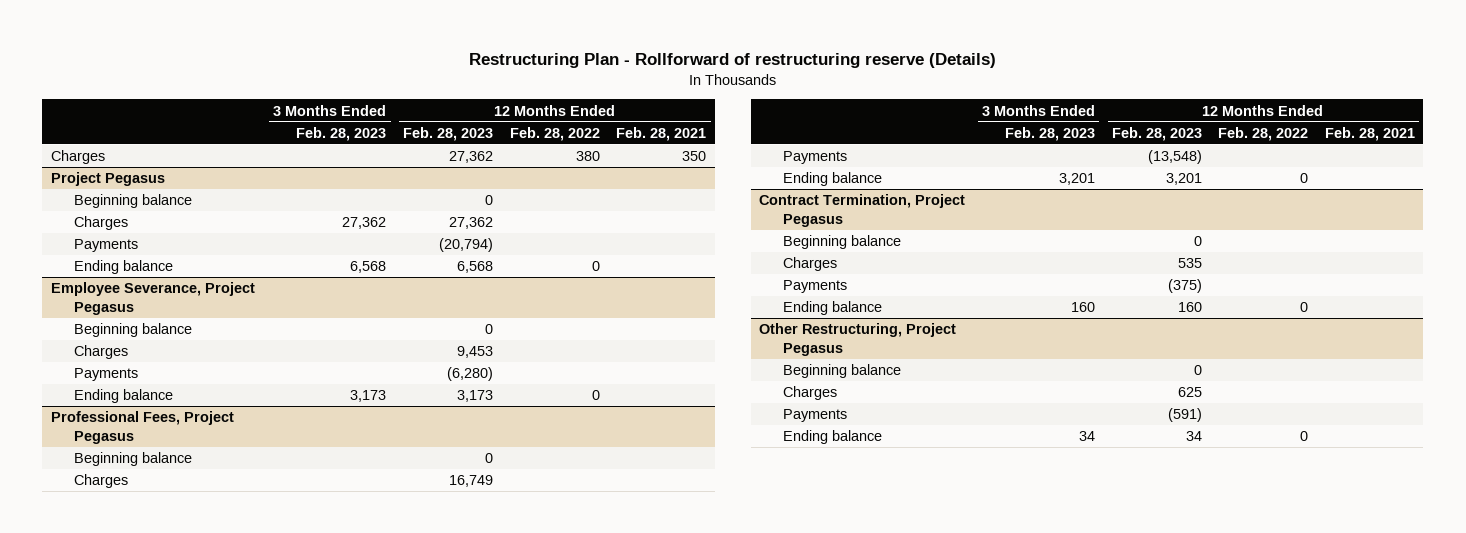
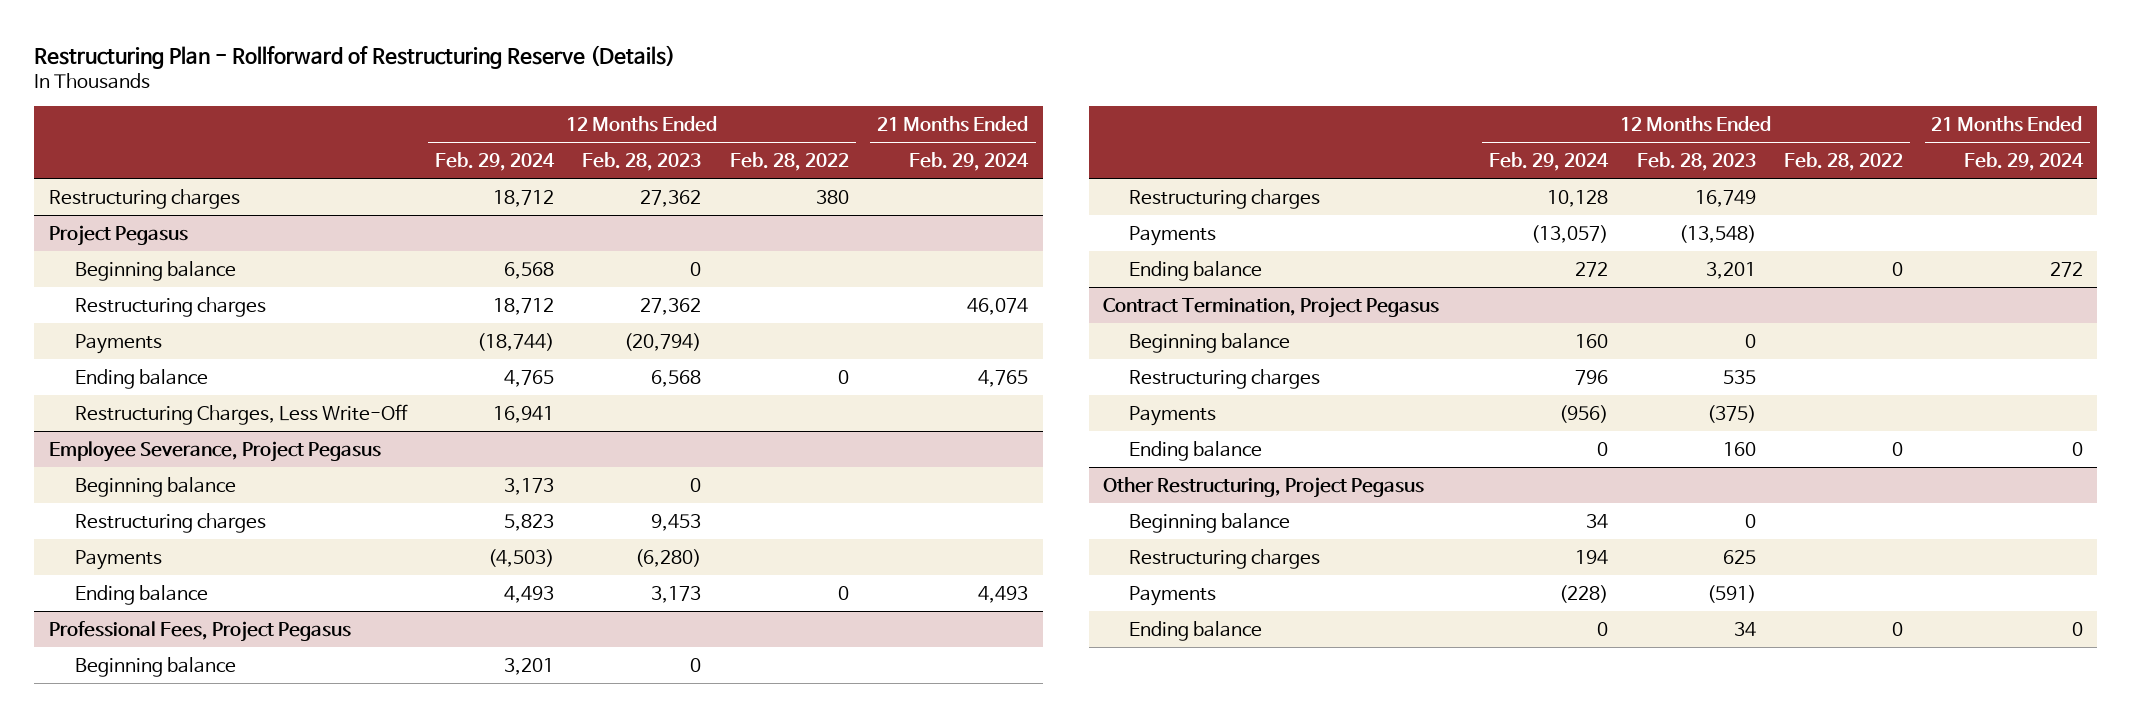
- Restructuring Plan - Rollforward of restructuring reserve (Details)
+ Restructuring Plan - Rollforward of Restructuring Reserve (Details)
- | 3 Months Ended Feb. 28, 2023 | 12 Months Ended Feb. 28, 2023 | 12 Months Ended Feb. 28, 2022 | 12 Months Ended Feb. 28, 2021
+ | 12 Months Ended Feb. 29, 2024 | 12 Months Ended Feb. 28, 2023 | 12 Months Ended Feb. 28, 2022 | 21 Months Ended Feb. 29, 2024
- Charges | | 27,362 | 380 | 350
+ Restructuring charges | 18,712 | 27,362 | 380 |
@ Project Pegasus
- Charges | 27,362 | 27,362 | |
+ Restructuring charges | 18,712 | 27,362 | | 46,074
+ Restructuring Charges, Less Write-Off | 16,941 | | |
@ Employee Severance, Project Pegasus
- Charges | | 9,453 | |
+ Restructuring charges | 5,823 | 9,453 | |
@ Professional Fees, Project Pegasus
- Charges | | 16,749 | |
+ Restructuring charges | 10,128 | 16,749 | |
@ Contract Termination, Project Pegasus
- Charges | | 535 | |
+ Restructuring charges | 796 | 535 | |
@ Other Restructuring, Project Pegasus
- Charges | | 625 | |
+ Restructuring charges | 194 | 625 | |

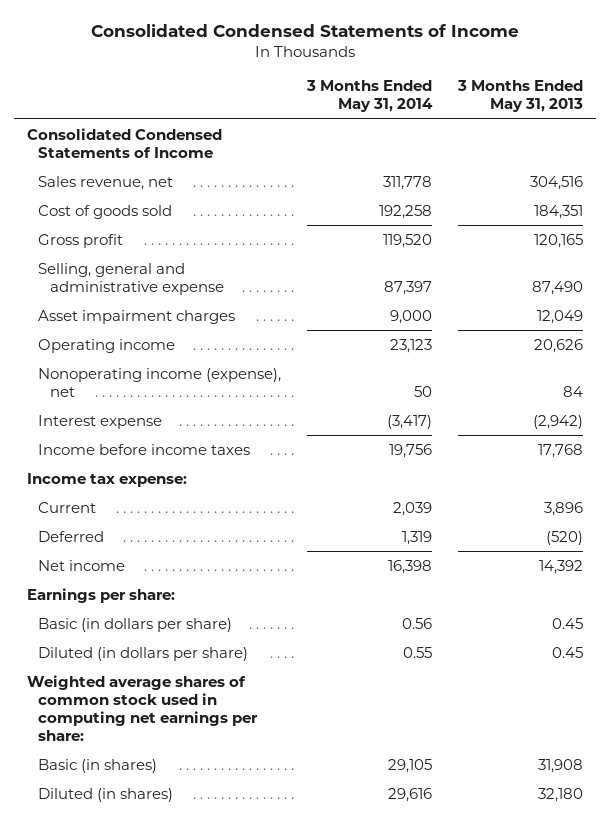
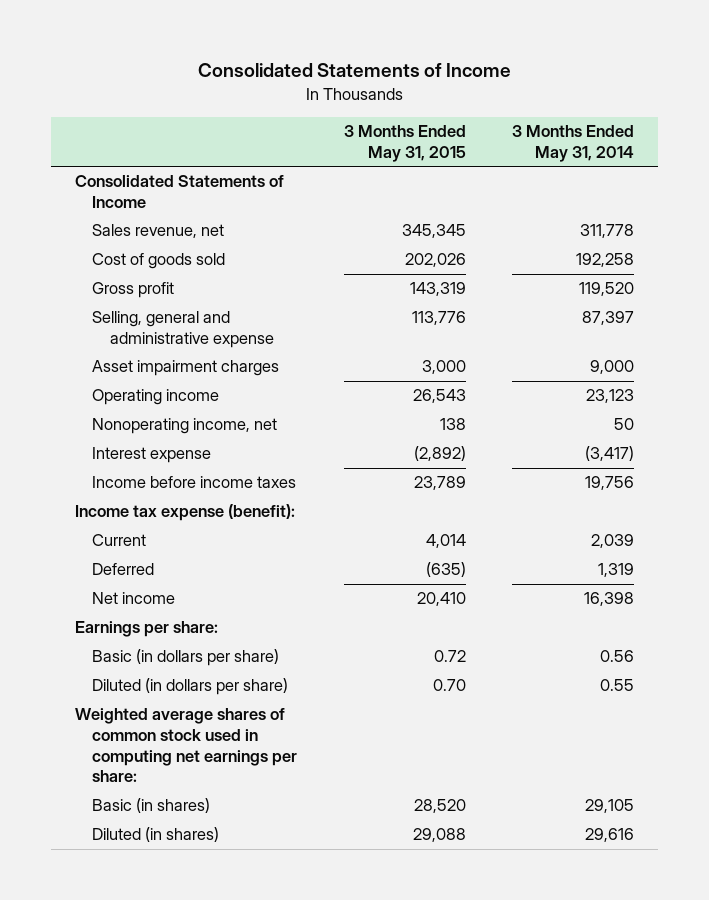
- Consolidated Condensed Statements of Income
+ Consolidated Statements of Income
- | 3 Months Ended May 31, 2014 | 3 Months Ended May 31, 2013
+ | 3 Months Ended May 31, 2015 | 3 Months Ended May 31, 2014
- Consolidated Condensed Statements of Income
+ Consolidated Statements of Income
- Nonoperating income (expense), net | 50 | 84
+ Nonoperating income, net | 138 | 50
- Income tax expense:
+ Income tax expense (benefit):

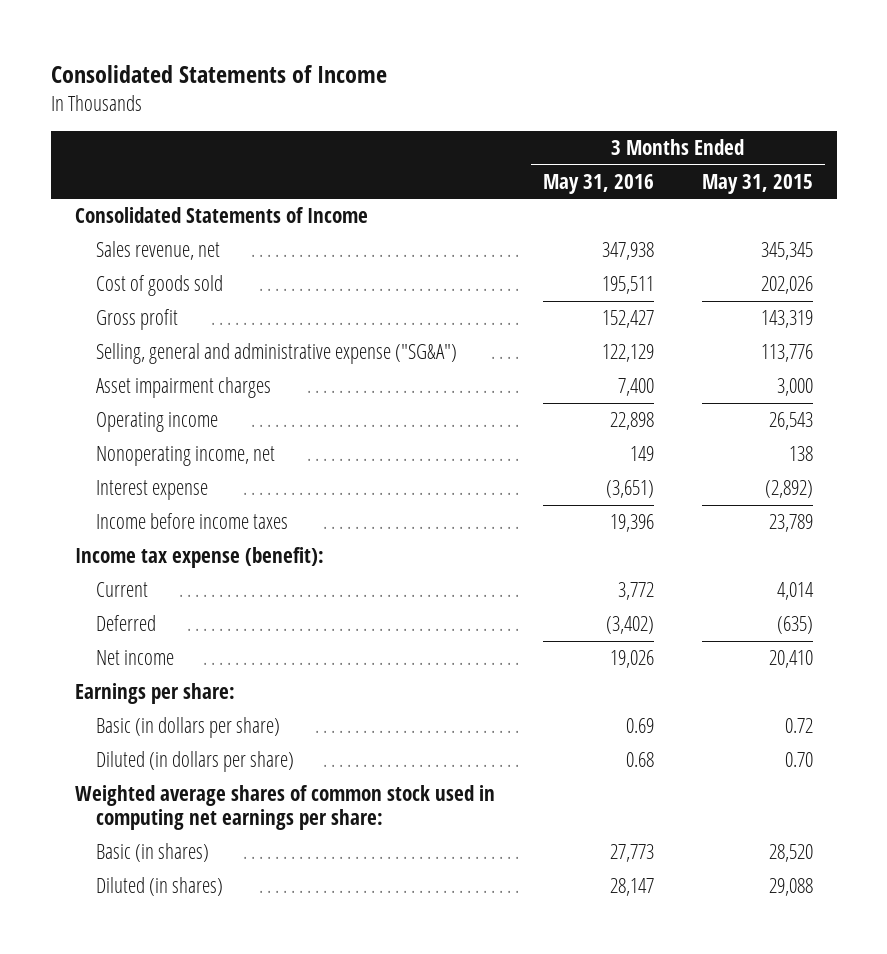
- | 3 Months Ended May 31, 2015 | 3 Months Ended May 31, 2014
+ | 3 Months Ended May 31, 2016 | 3 Months Ended May 31, 2015
- Selling, general and administrative expense | 113,776 | 87,397
+ Selling, general and administrative expense ("SG&A") | 122,129 | 113,776

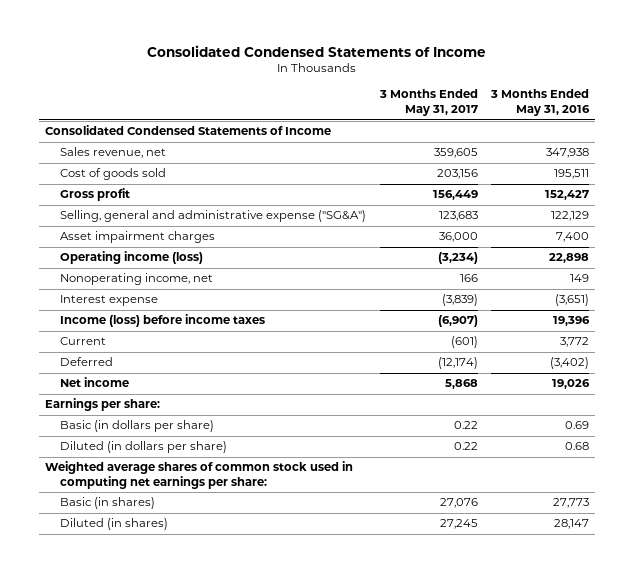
- Consolidated Statements of Income
+ Consolidated Condensed Statements of Income
- | 3 Months Ended May 31, 2016 | 3 Months Ended May 31, 2015
+ | 3 Months Ended May 31, 2017 | 3 Months Ended May 31, 2016
- Consolidated Statements of Income
+ Consolidated Condensed Statements of Income
- Operating income | 22,898 | 26,543
+ Operating income (loss) | (3,234) | 22,898
- Income before income taxes | 19,396 | 23,789
- Income tax expense (benefit):
+ Income (loss) before income taxes | (6,907) | 19,396

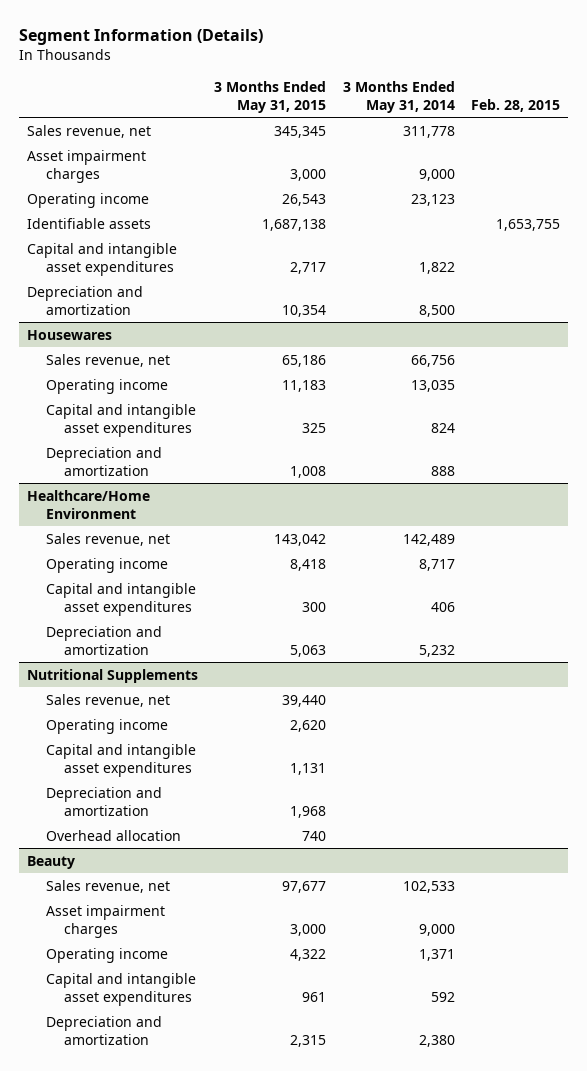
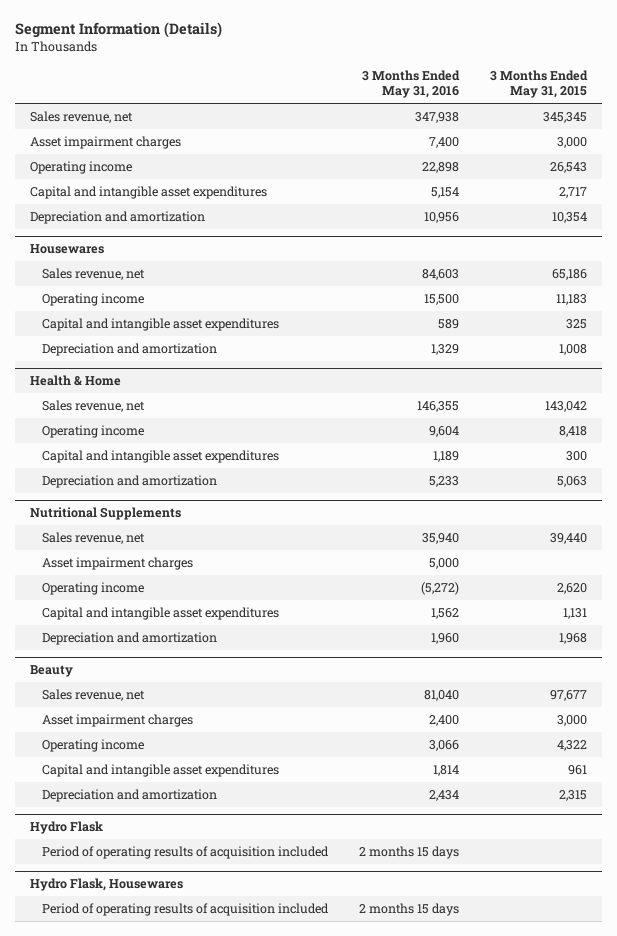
- | 3 Months Ended May 31, 2015 | 3 Months Ended May 31, 2014 | Feb. 28, 2015
+ | 3 Months Ended May 31, 2016 | 3 Months Ended May 31, 2015
- Identifiable assets | 1,687,138 | | 1,653,755
- Healthcare/Home Environment
+ Health & Home
@ Nutritional Supplements
+ Asset impairment charges | 5,000 |
- Overhead allocation | 740 | |
+ Hydro Flask
+ Period of operating results of acquisition included | 2 months 15 days |
+ Hydro Flask, Housewares
+ Period of operating results of acquisition included | 2 months 15 days |

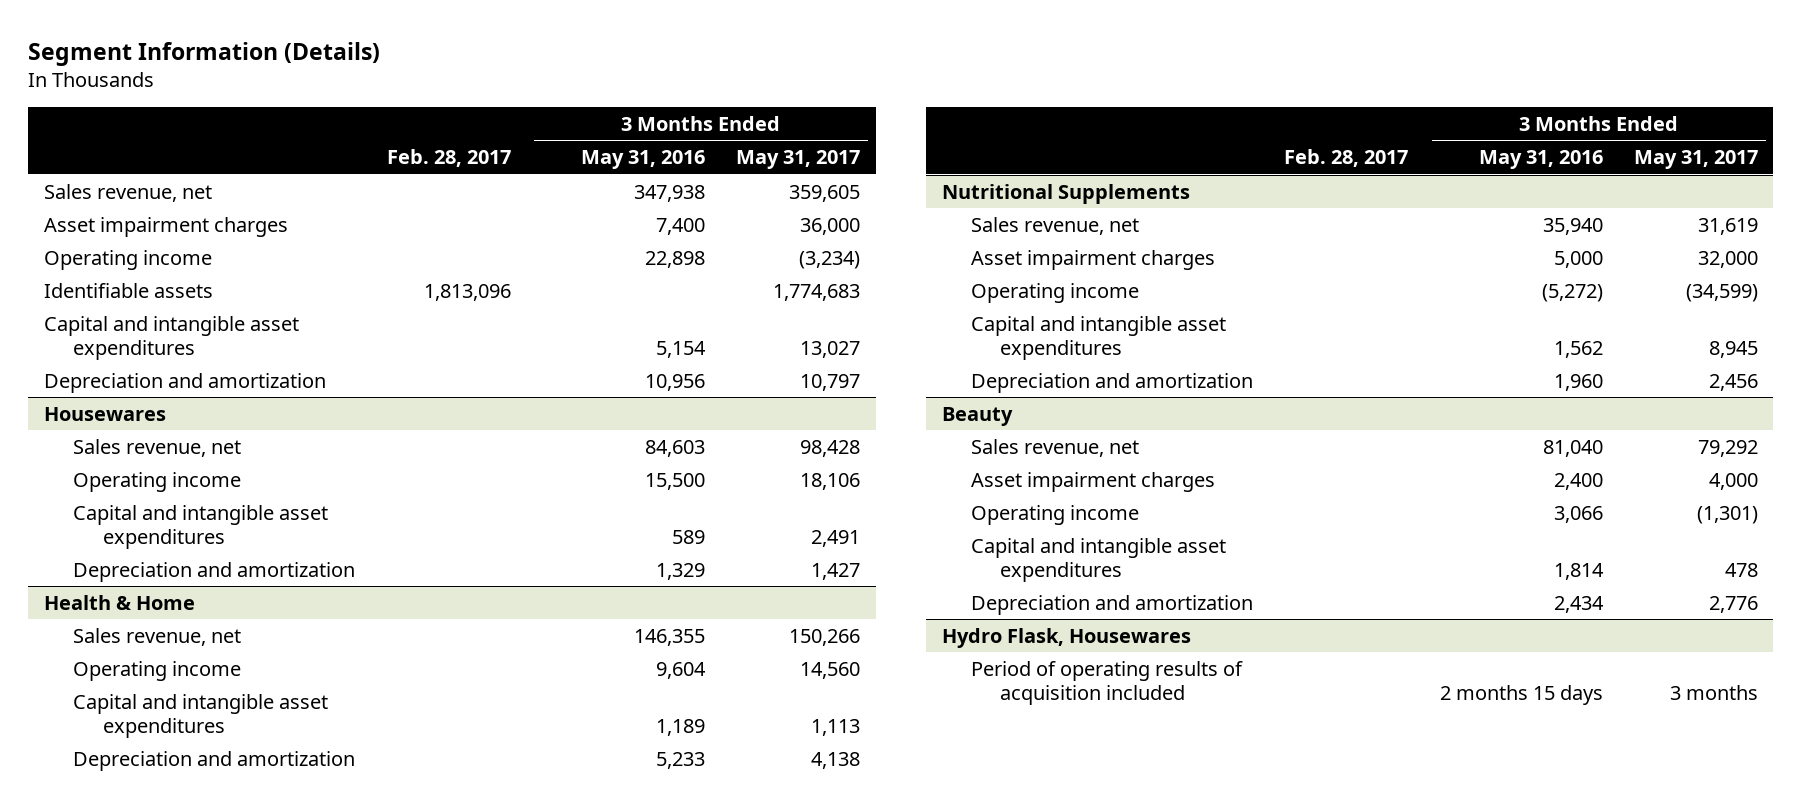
- | 3 Months Ended May 31, 2016 | 3 Months Ended May 31, 2015
+ | Feb. 28, 2017 | 3 Months Ended May 31, 2016 | 3 Months Ended May 31, 2017
+ Identifiable assets | 1,813,096 | | 1,774,683
- Hydro Flask
- Period of operating results of acquisition included | 2 months 15 days |

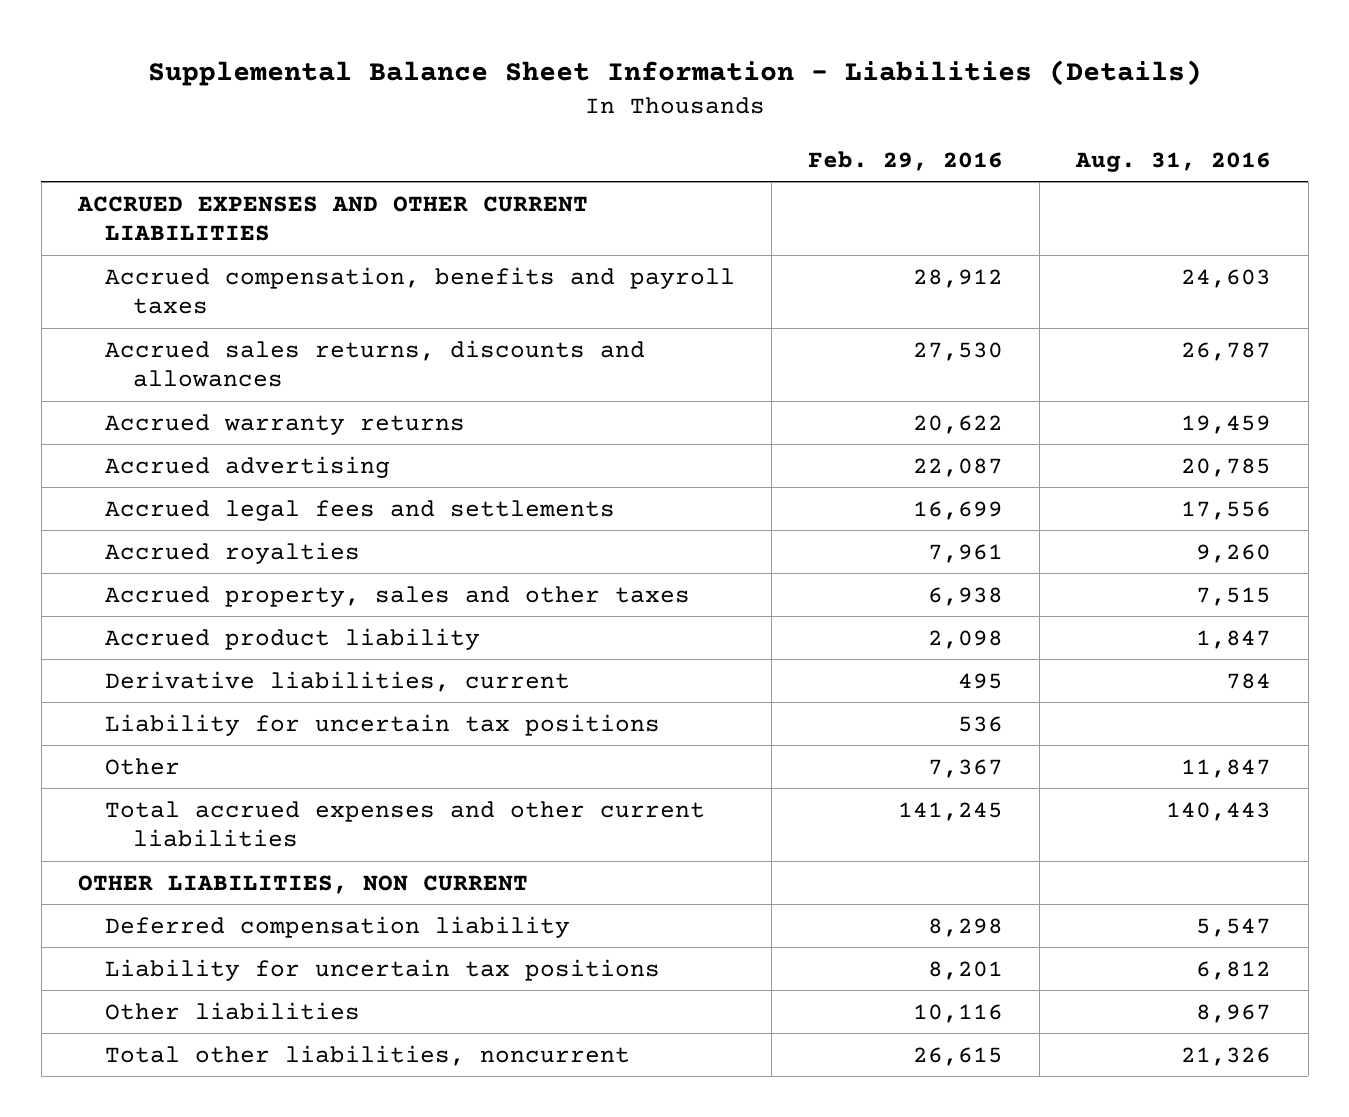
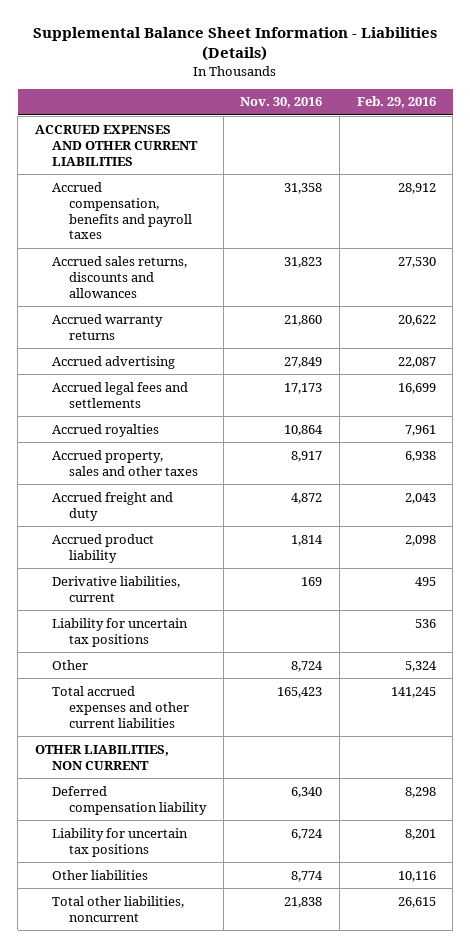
- | Feb. 29, 2016 | Aug. 31, 2016
+ | Nov. 30, 2016 | Feb. 29, 2016
+ Accrued freight and duty | 4,872 | 2,043
- Other | 7,367 | 11,847
+ Other | 8,724 | 5,324

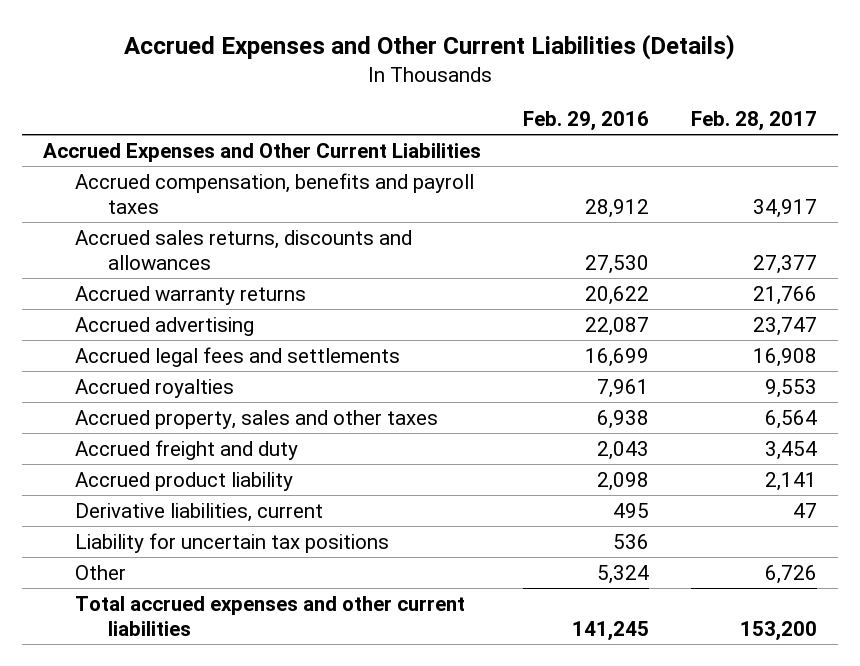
- Supplemental Balance Sheet Information - Liabilities (Details)
+ Accrued Expenses and Other Current Liabilities (Details)
- | Nov. 30, 2016 | Feb. 29, 2016
+ | Feb. 29, 2016 | Feb. 28, 2017
- ACCRUED EXPENSES AND OTHER CURRENT LIABILITIES
+ Accrued Expenses and Other Current Liabilities
- OTHER LIABILITIES, NON CURRENT
- Deferred compensation liability | 6,340 | 8,298
- Liability for uncertain tax positions | 6,724 | 8,201
- Other liabilities | 8,774 | 10,116
- Total other liabilities, noncurrent | 21,838 | 26,615

